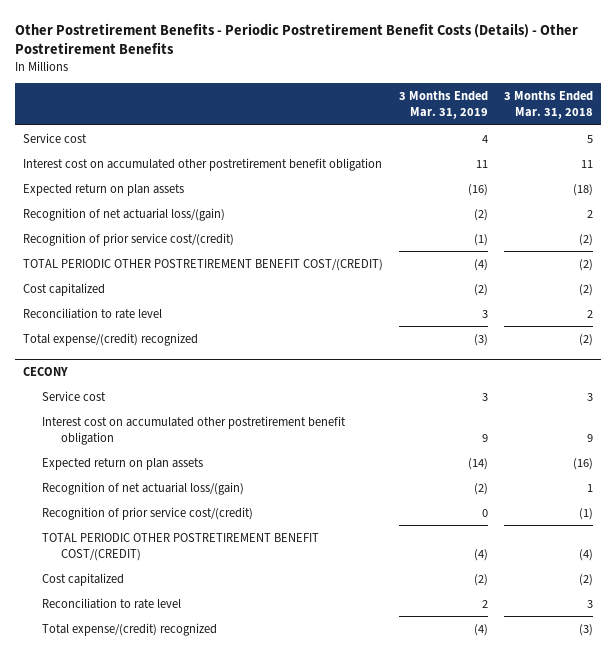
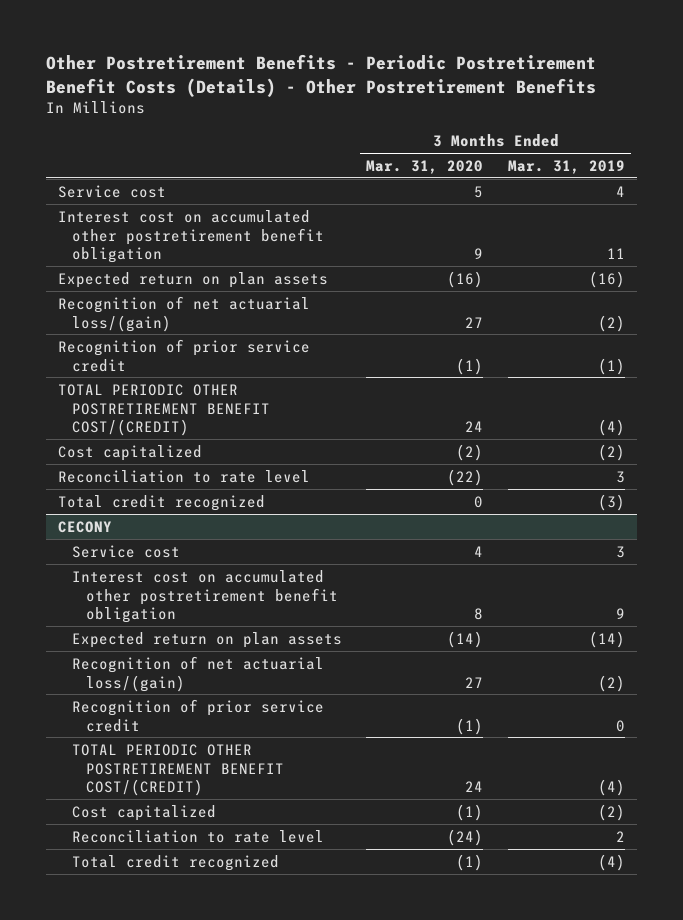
- | 3 Months Ended Mar. 31, 2019 | 3 Months Ended Mar. 31, 2018
+ | 3 Months Ended Mar. 31, 2020 | 3 Months Ended Mar. 31, 2019
- Recognition of prior service cost/(credit) | (1) | (2)
+ Recognition of prior service credit | (1) | (1)
- Total expense/(credit) recognized | (3) | (2)
+ Total credit recognized | 0 | (3)
@ CECONY
- Recognition of prior service cost/(credit) | 0 | (1)
+ Recognition of prior service credit | (1) | 0
- Total expense/(credit) recognized | (4) | (3)
+ Total credit recognized | (1) | (4)

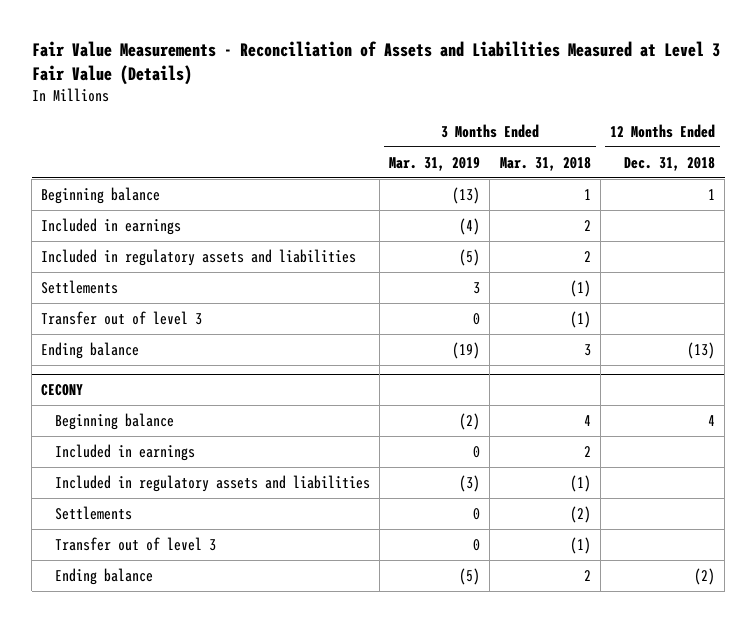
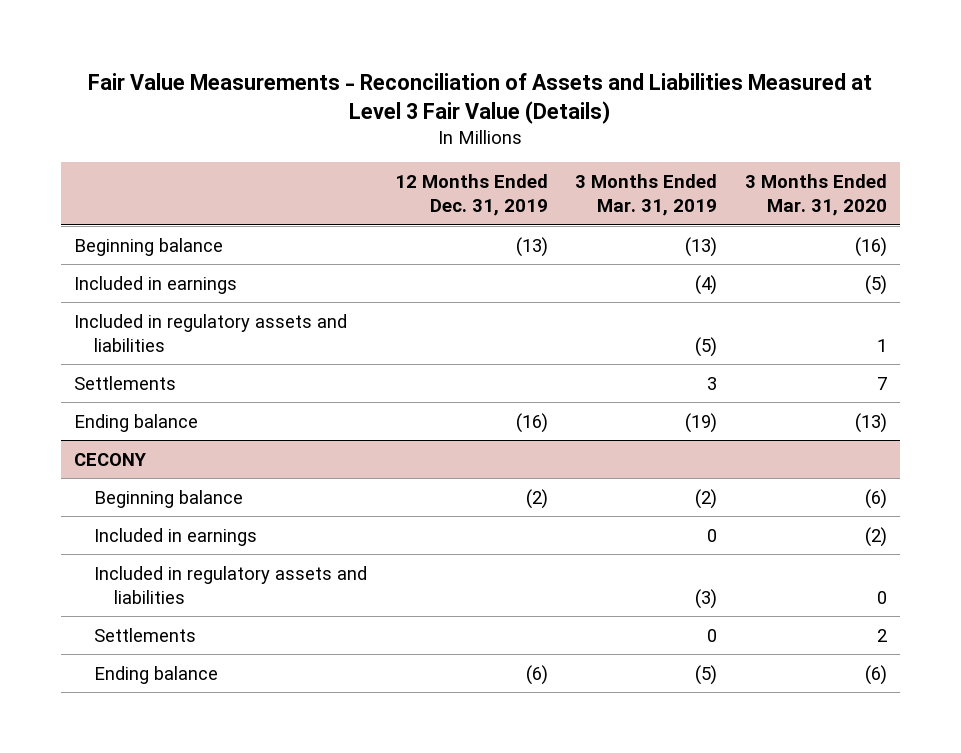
- | 3 Months Ended Mar. 31, 2019 | 3 Months Ended Mar. 31, 2018 | 12 Months Ended Dec. 31, 2018
+ | 12 Months Ended Dec. 31, 2019 | 3 Months Ended Mar. 31, 2019 | 3 Months Ended Mar. 31, 2020
- Transfer out of level 3 | 0 | (1) |
@ CECONY
- Transfer out of level 3 | 0 | (1) |

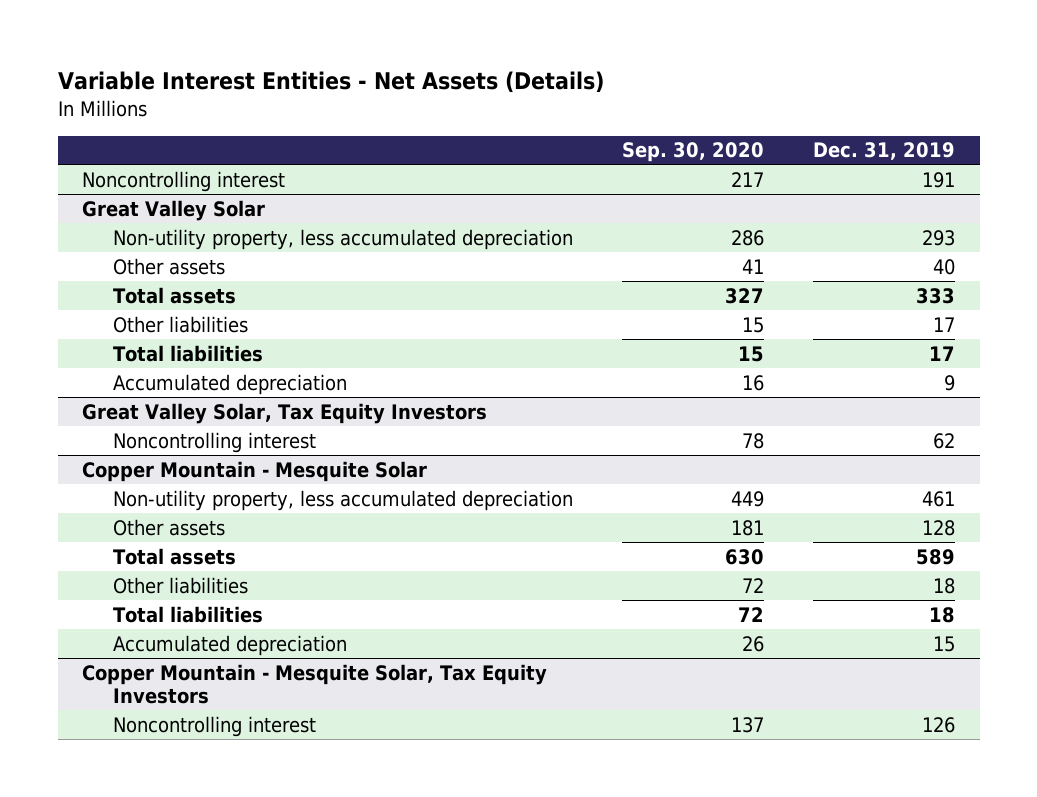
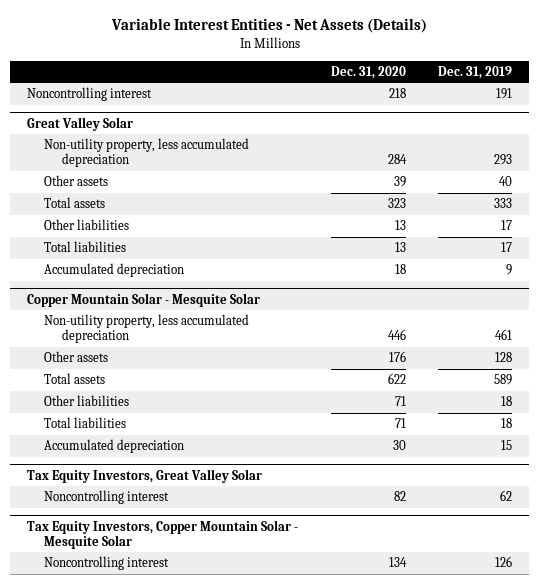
- | Sep. 30, 2020 | Dec. 31, 2019
+ | Dec. 31, 2020 | Dec. 31, 2019
- Great Valley Solar, Tax Equity Investors
- Noncontrolling interest | 78 | 62
- Copper Mountain - Mesquite Solar
+ Copper Mountain Solar - Mesquite Solar
- Copper Mountain - Mesquite Solar, Tax Equity Investors
+ Tax Equity Investors, Great Valley Solar
+ Noncontrolling interest | 82 | 62
+ Tax Equity Investors, Copper Mountain Solar - Mesquite Solar

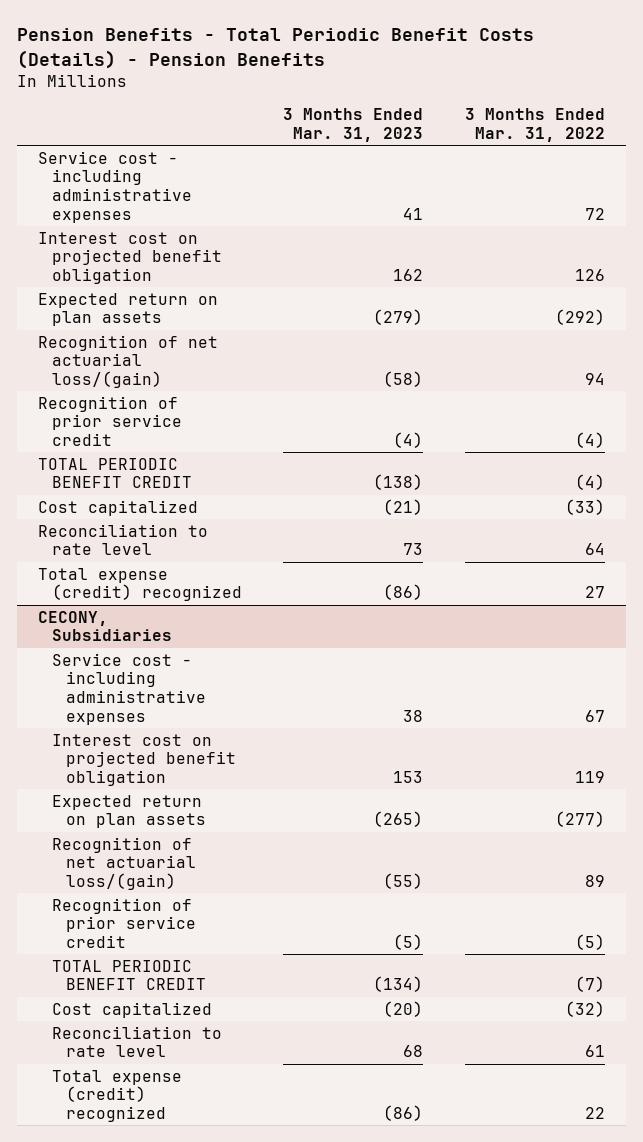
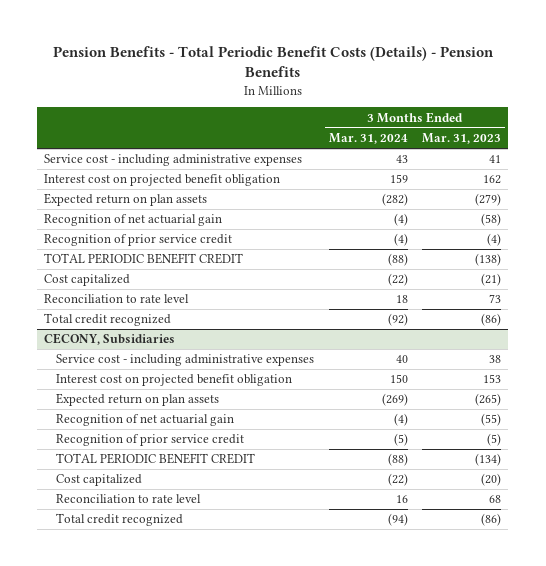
- | 3 Months Ended Mar. 31, 2023 | 3 Months Ended Mar. 31, 2022
+ | 3 Months Ended Mar. 31, 2024 | 3 Months Ended Mar. 31, 2023
- Recognition of net actuarial loss/(gain) | (58) | 94
+ Recognition of net actuarial gain | (4) | (58)
- Total expense (credit) recognized | (86) | 27
+ Total credit recognized | (92) | (86)
@ CECONY, Subsidiaries
- Recognition of net actuarial loss/(gain) | (55) | 89
+ Recognition of net actuarial gain | (4) | (55)
- Total expense (credit) recognized | (86) | 22
+ Total credit recognized | (94) | (86)

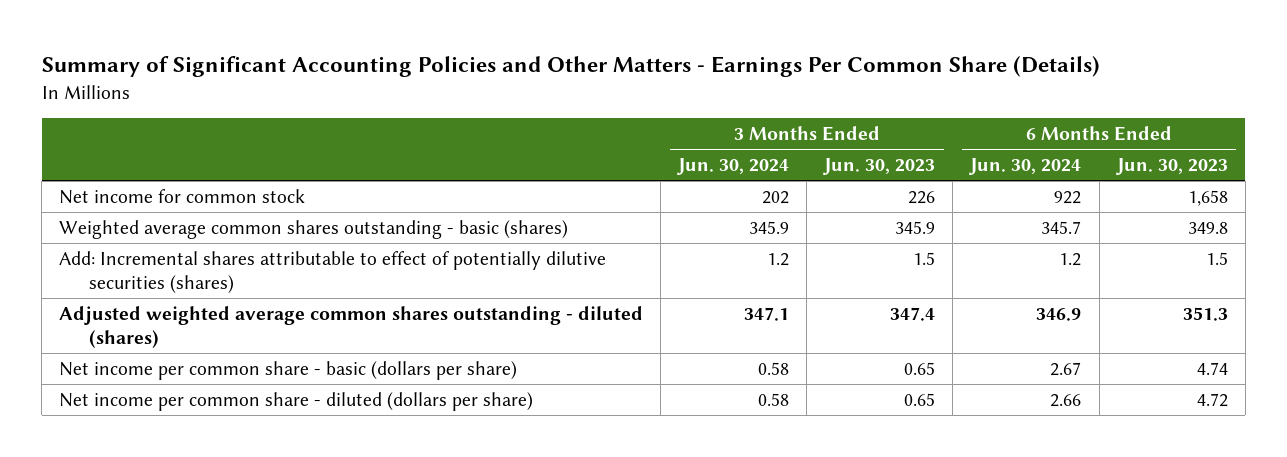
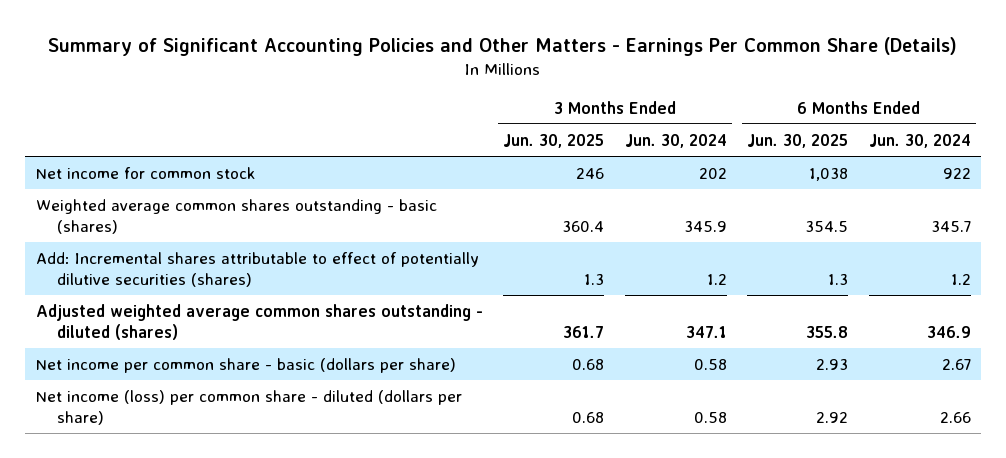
- | 3 Months Ended Jun. 30, 2024 | 3 Months Ended Jun. 30, 2023 | 6 Months Ended Jun. 30, 2024 | 6 Months Ended Jun. 30, 2023
+ | 3 Months Ended Jun. 30, 2025 | 3 Months Ended Jun. 30, 2024 | 6 Months Ended Jun. 30, 2025 | 6 Months Ended Jun. 30, 2024
- Net income per common share - diluted (dollars per share) | 0.58 | 0.65 | 2.66 | 4.72
+ Net income (loss) per common share - diluted (dollars per share) | 0.68 | 0.58 | 2.92 | 2.66

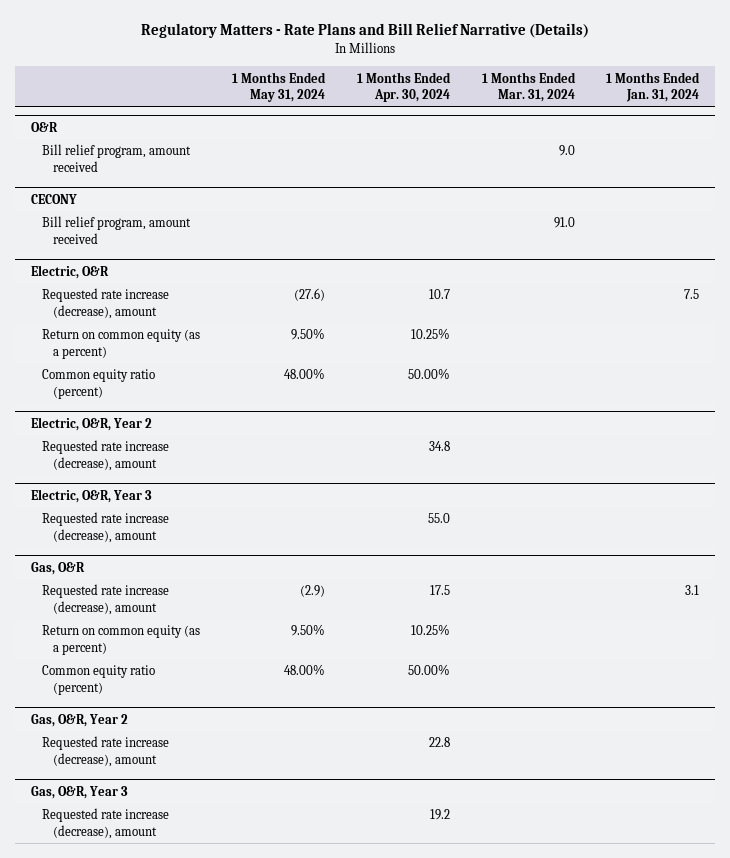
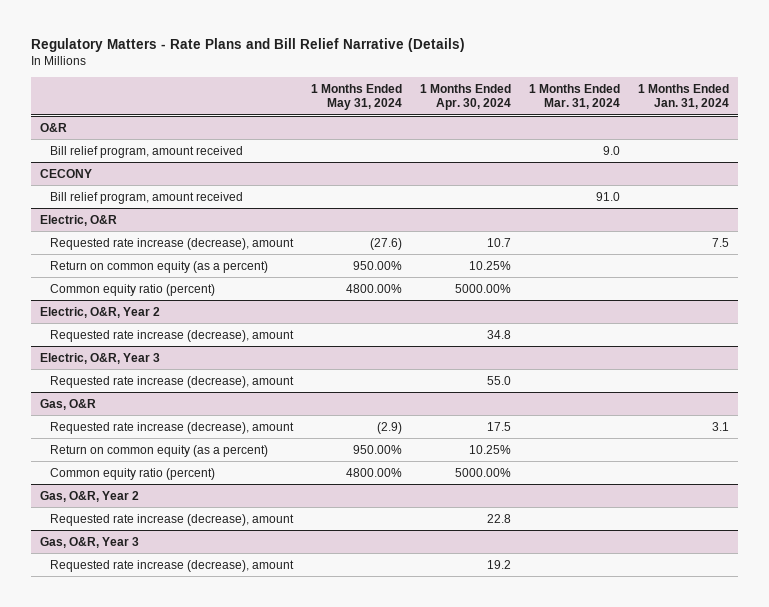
@ Electric, O&R
- Return on common equity (as a percent) | 9.50% | 10.25% | |
- Common equity ratio (percent) | 48.00% | 50.00% | |
+ Return on common equity (as a percent) | 950.00% | 10.25% | |
+ Common equity ratio (percent) | 4800.00% | 5000.00% | |
@ Gas, O&R
- Return on common equity (as a percent) | 9.50% | 10.25% | |
- Common equity ratio (percent) | 48.00% | 50.00% | |
+ Return on common equity (as a percent) | 950.00% | 10.25% | |
+ Common equity ratio (percent) | 4800.00% | 5000.00% | |

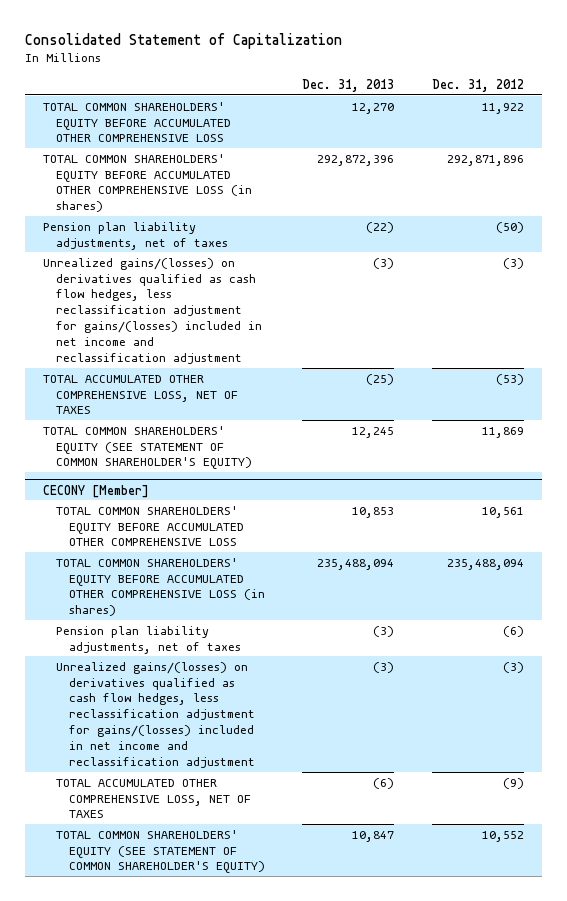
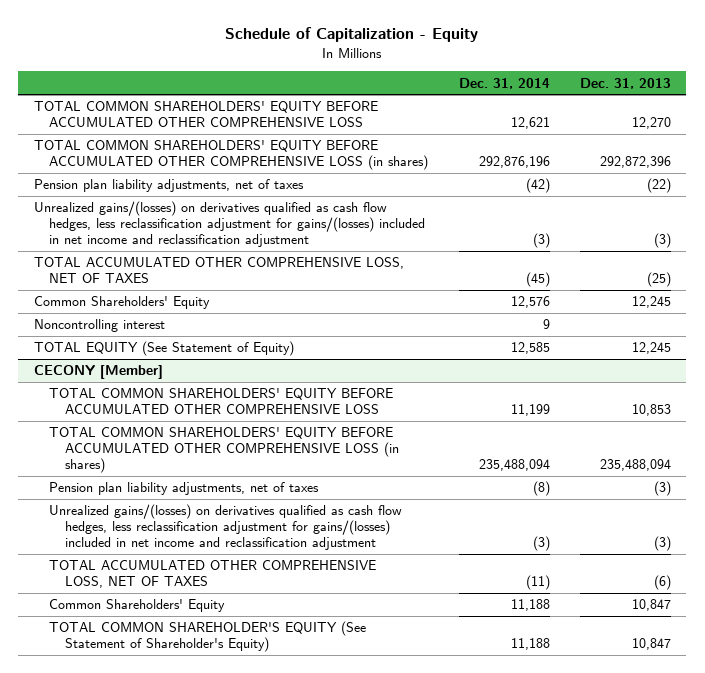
- Consolidated Statement of Capitalization
+ Schedule of Capitalization - Equity
- | Dec. 31, 2013 | Dec. 31, 2012
+ | Dec. 31, 2014 | Dec. 31, 2013
- TOTAL COMMON SHAREHOLDERS' EQUITY (SEE STATEMENT OF COMMON SHAREHOLDER'S EQUITY) | 12,245 | 11,869
+ Common Shareholders' Equity | 12,576 | 12,245
+ Noncontrolling interest | 9 |
+ TOTAL EQUITY (See Statement of Equity) | 12,585 | 12,245
@ CECONY [Member]
- TOTAL COMMON SHAREHOLDERS' EQUITY (SEE STATEMENT OF COMMON SHAREHOLDER'S EQUITY) | 10,847 | 10,552
+ Common Shareholders' Equity | 11,188 | 10,847
+ TOTAL COMMON SHAREHOLDER'S EQUITY (See Statement of Shareholder's Equity) | 11,188 | 10,847

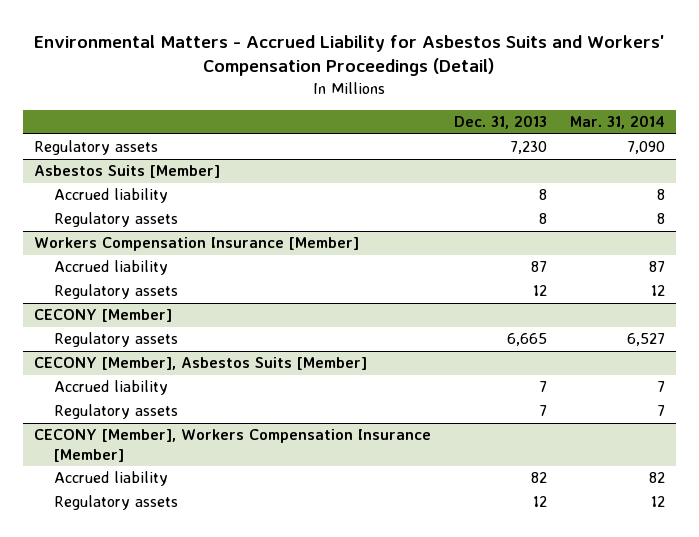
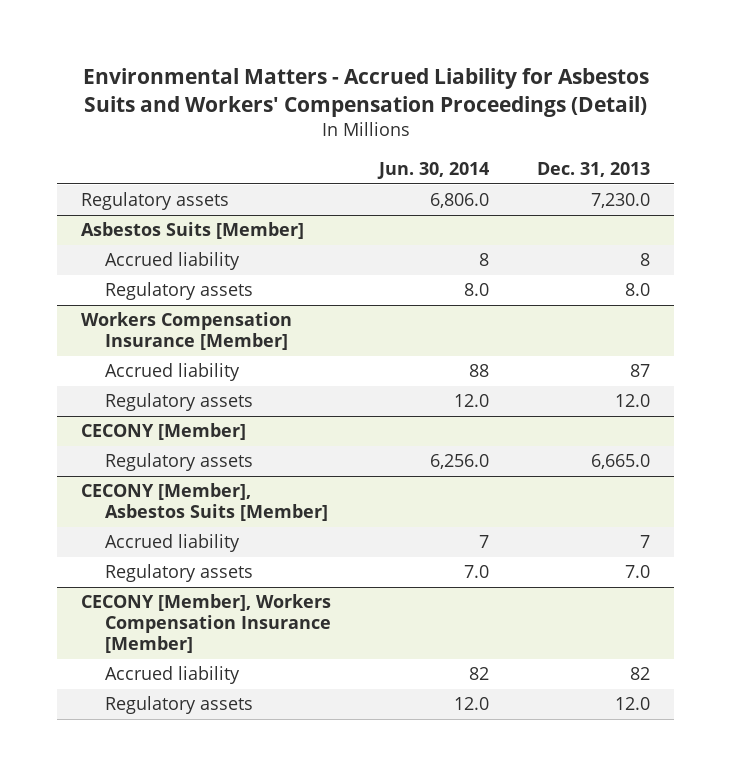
- | Dec. 31, 2013 | Mar. 31, 2014
+ | Jun. 30, 2014 | Dec. 31, 2013
- Regulatory assets | 7,230 | 7,090
+ Regulatory assets | 6,806.0 | 7,230.0
@ Asbestos Suits [Member]
- Regulatory assets | 8 | 8
+ Regulatory assets | 8.0 | 8.0
@ Workers Compensation Insurance [Member]
- Regulatory assets | 12 | 12
+ Regulatory assets | 12.0 | 12.0
@ CECONY [Member]
- Regulatory assets | 6,665 | 6,527
+ Regulatory assets | 6,256.0 | 6,665.0
@ CECONY [Member], Asbestos Suits [Member]
- Regulatory assets | 7 | 7
+ Regulatory assets | 7.0 | 7.0
@ CECONY [Member], Workers Compensation Insurance [Member]
- Regulatory assets | 12 | 12
+ Regulatory assets | 12.0 | 12.0

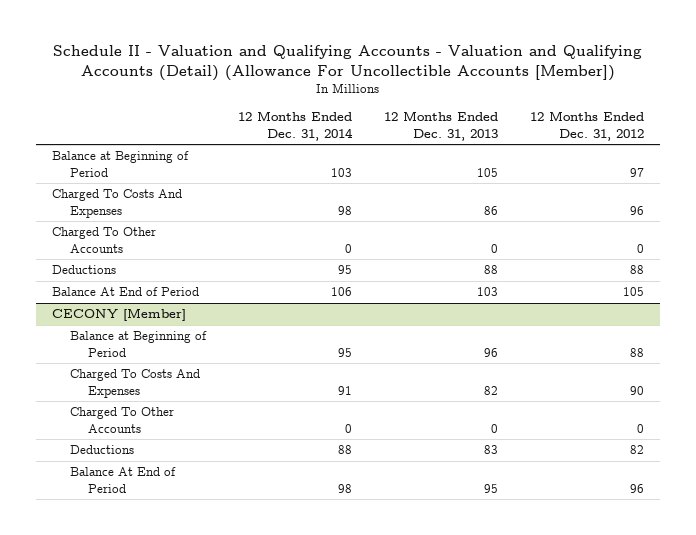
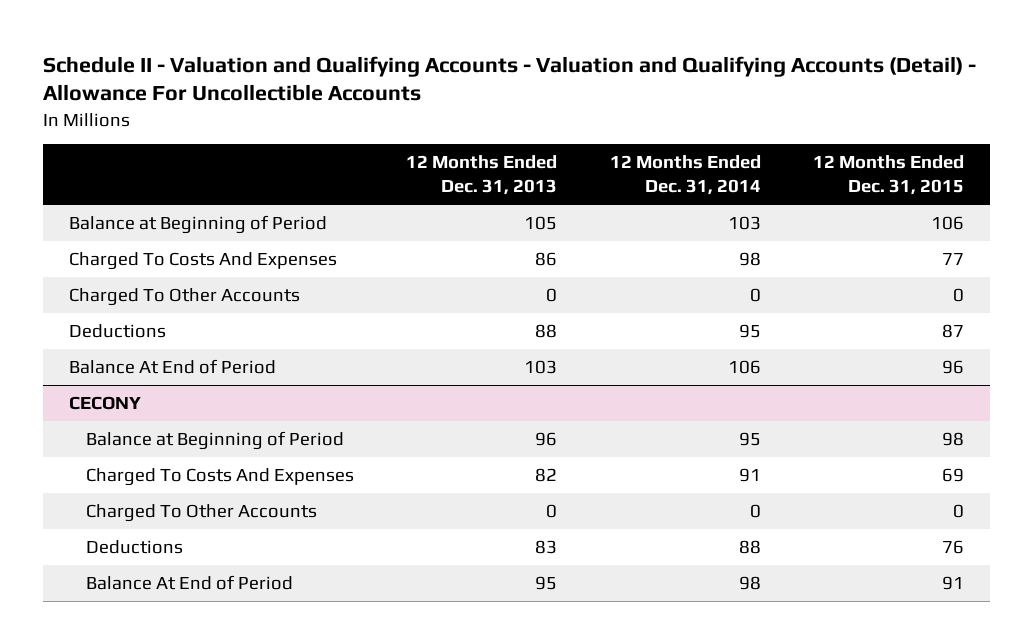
- Schedule II - Valuation and Qualifying Accounts - Valuation and Qualifying Accounts (Detail) (Allowance For Uncollectible Accounts [Member])
+ Schedule II - Valuation and Qualifying Accounts - Valuation and Qualifying Accounts (Detail) - Allowance For Uncollectible Accounts
- | 12 Months Ended Dec. 31, 2014 | 12 Months Ended Dec. 31, 2013 | 12 Months Ended Dec. 31, 2012
+ | 12 Months Ended Dec. 31, 2013 | 12 Months Ended Dec. 31, 2014 | 12 Months Ended Dec. 31, 2015
- CECONY [Member]
+ CECONY

